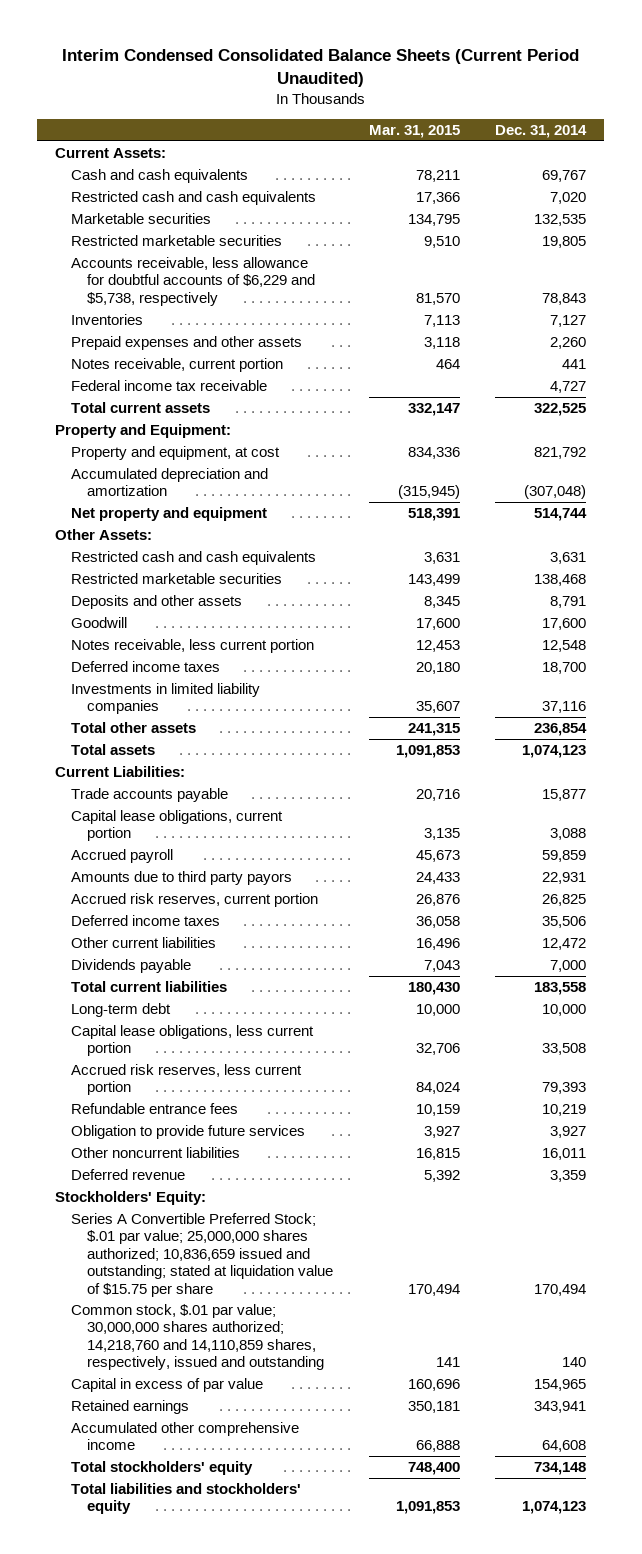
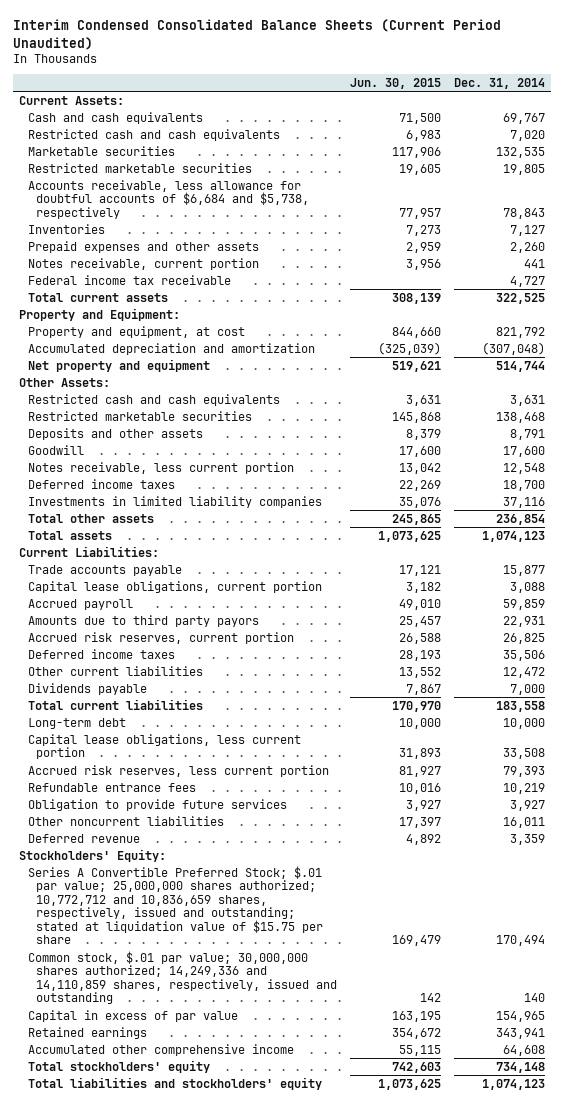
- | Mar. 31, 2015 | Dec. 31, 2014
+ | Jun. 30, 2015 | Dec. 31, 2014
- Accounts receivable, less allowance for doubtful accounts of $6,229 and $5,738, respectively | 81,570 | 78,843
+ Accounts receivable, less allowance for doubtful accounts of $6,684 and $5,738, respectively | 77,957 | 78,843
- Series A Convertible Preferred Stock; $.01 par value; 25,000,000 shares authorized; 10,836,659 issued and outstanding; stated at liquidation value of $15.75 per share | 170,494 | 170,494
- Common stock, $.01 par value; 30,000,000 shares authorized; 14,218,760 and 14,110,859 shares, respectively, issued and outstanding | 141 | 140
+ Series A Convertible Preferred Stock; $.01 par value; 25,000,000 shares authorized; 10,772,712 and 10,836,659 shares, respectively, issued and outstanding; stated at liquidation value of $15.75 per share | 169,479 | 170,494
+ Common stock, $.01 par value; 30,000,000 shares authorized; 14,249,336 and 14,110,859 shares, respectively, issued and outstanding | 142 | 140

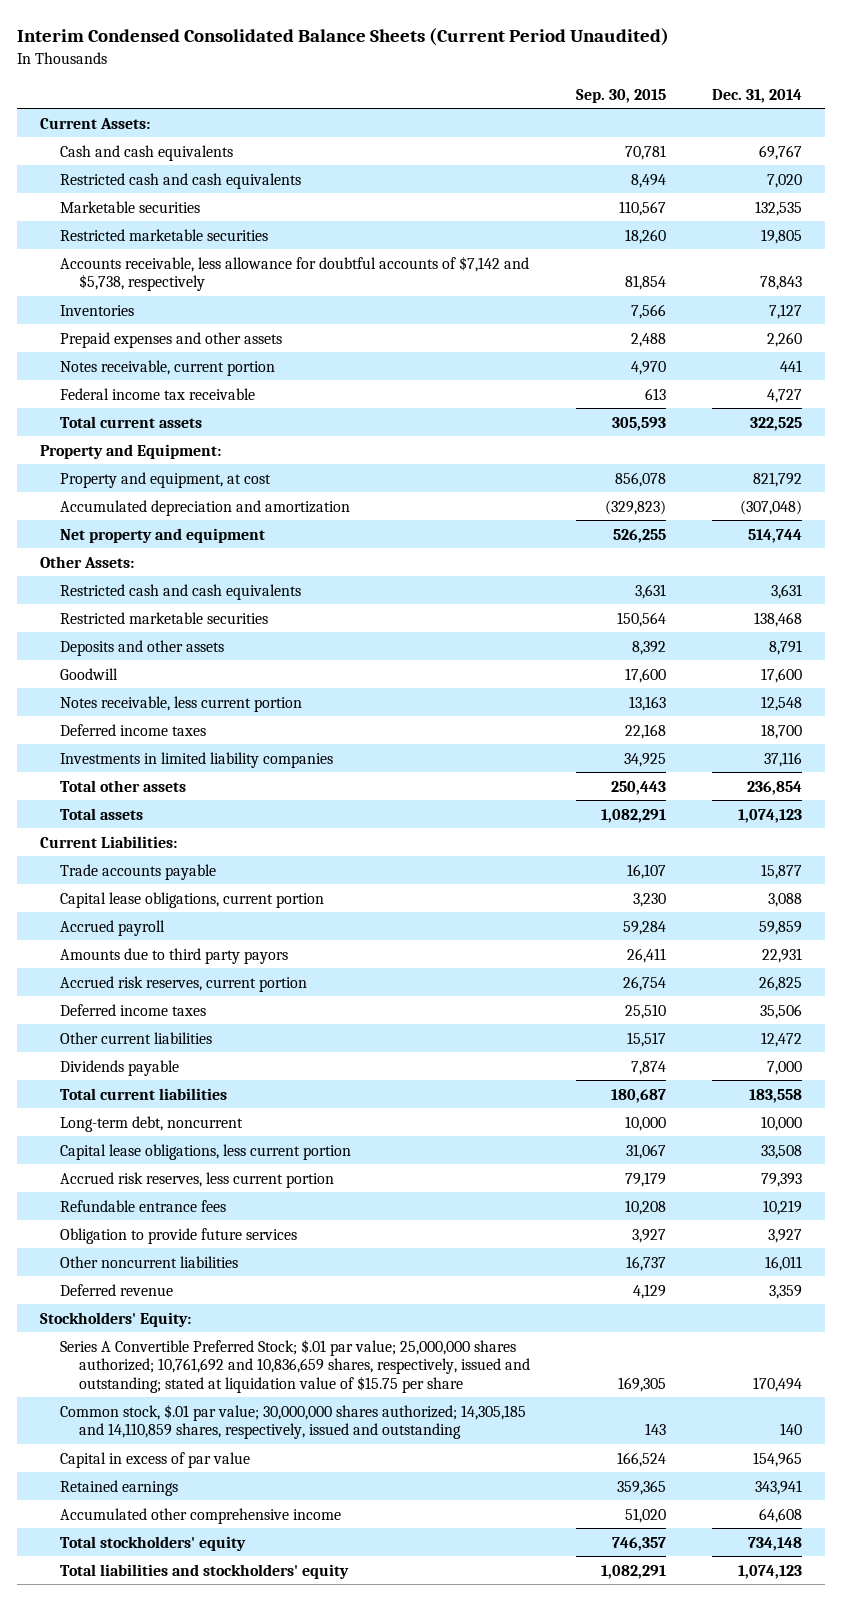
- | Jun. 30, 2015 | Dec. 31, 2014
+ | Sep. 30, 2015 | Dec. 31, 2014
- Accounts receivable, less allowance for doubtful accounts of $6,684 and $5,738, respectively | 77,957 | 78,843
+ Accounts receivable, less allowance for doubtful accounts of $7,142 and $5,738, respectively | 81,854 | 78,843
- Long-term debt | 10,000 | 10,000
+ Long-term debt, noncurrent | 10,000 | 10,000
- Series A Convertible Preferred Stock; $.01 par value; 25,000,000 shares authorized; 10,772,712 and 10,836,659 shares, respectively, issued and outstanding; stated at liquidation value of $15.75 per share | 169,479 | 170,494
- Common stock, $.01 par value; 30,000,000 shares authorized; 14,249,336 and 14,110,859 shares, respectively, issued and outstanding | 142 | 140
+ Series A Convertible Preferred Stock; $.01 par value; 25,000,000 shares authorized; 10,761,692 and 10,836,659 shares, respectively, issued and outstanding; stated at liquidation value of $15.75 per share | 169,305 | 170,494
+ Common stock, $.01 par value; 30,000,000 shares authorized; 14,305,185 and 14,110,859 shares, respectively, issued and outstanding | 143 | 140

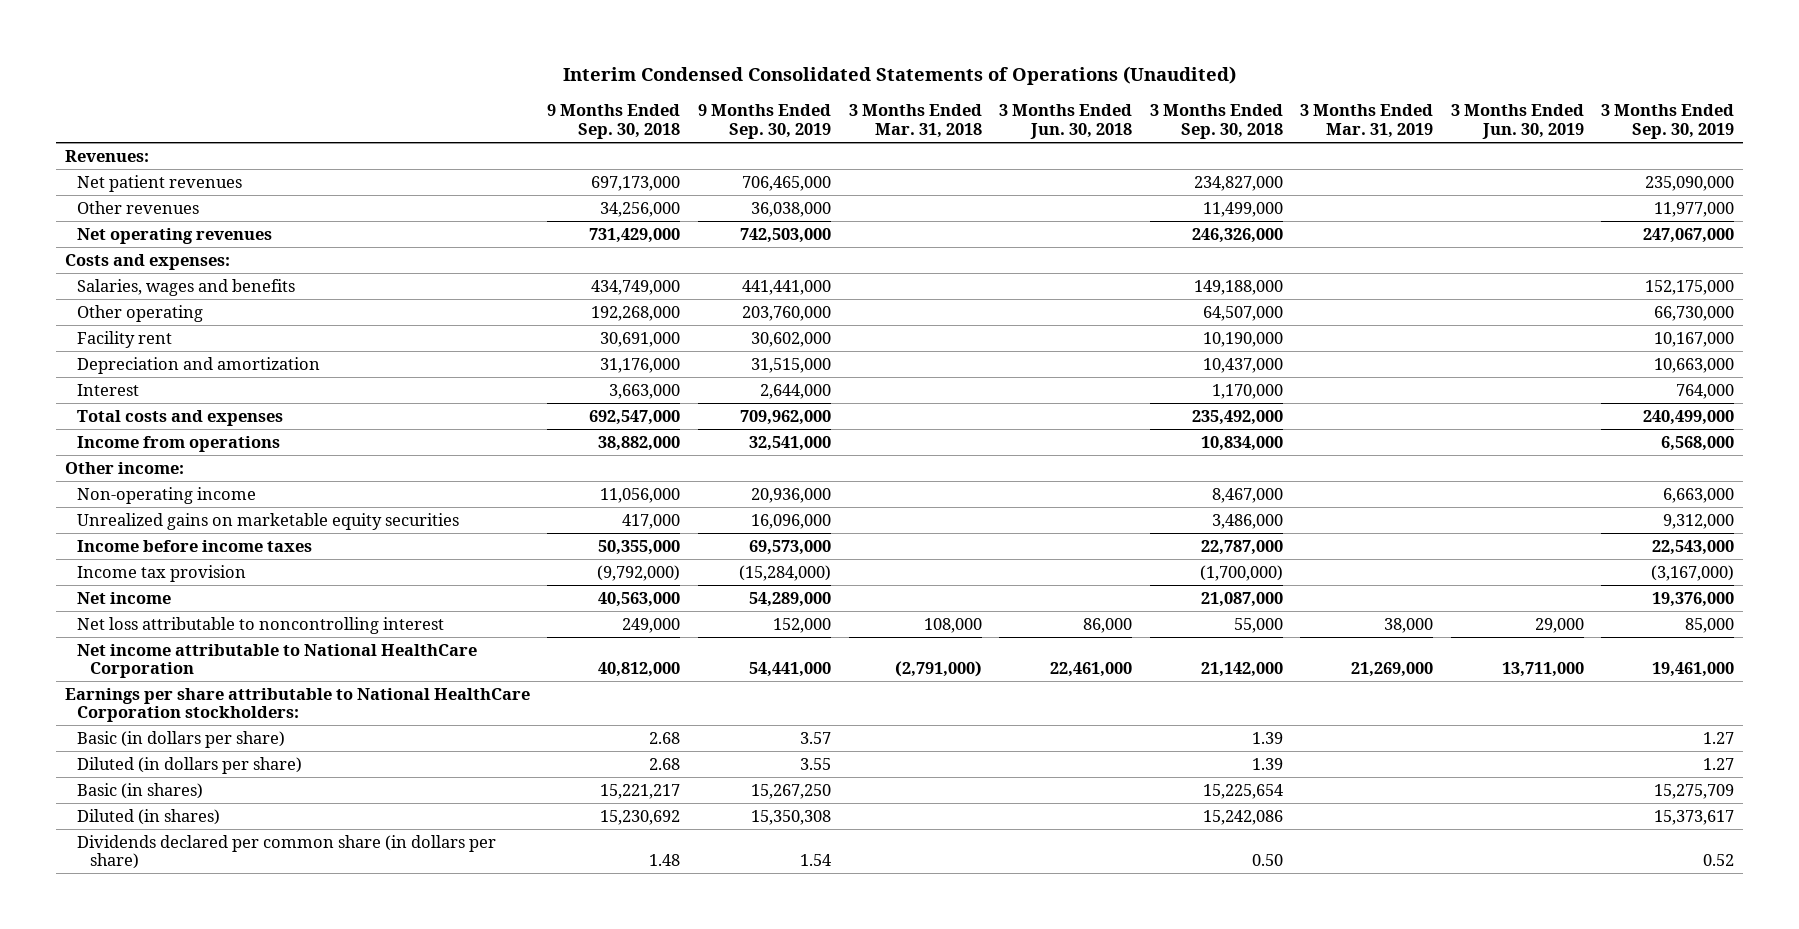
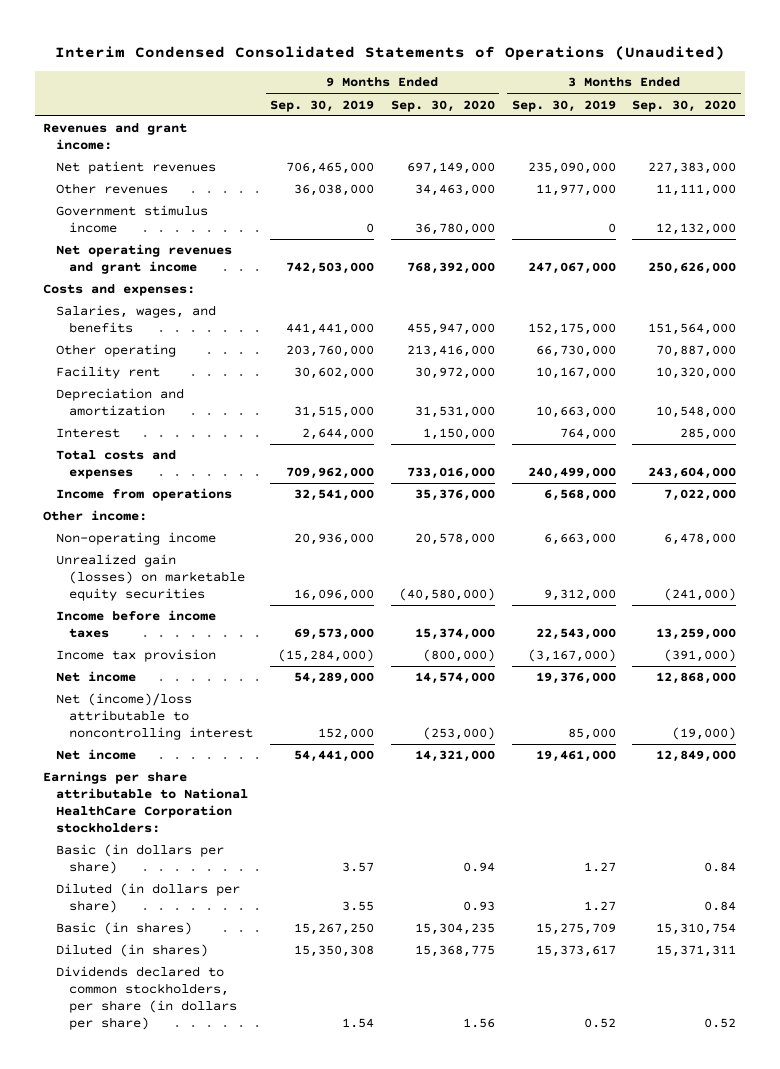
- | 9 Months Ended Sep. 30, 2018 | 9 Months Ended Sep. 30, 2019 | 3 Months Ended Mar. 31, 2018 | 3 Months Ended Jun. 30, 2018 | 3 Months Ended Sep. 30, 2018 | 3 Months Ended Mar. 31, 2019 | 3 Months Ended Jun. 30, 2019 | 3 Months Ended Sep. 30, 2019
+ | 9 Months Ended Sep. 30, 2019 | 9 Months Ended Sep. 30, 2020 | 3 Months Ended Sep. 30, 2019 | 3 Months Ended Sep. 30, 2020
- Revenues:
+ Revenues and grant income:
- Net operating revenues | 731,429,000 | 742,503,000 | | | 246,326,000 | | | 247,067,000
+ Government stimulus income | 0 | 36,780,000 | 0 | 12,132,000
+ Net operating revenues and grant income | 742,503,000 | 768,392,000 | 247,067,000 | 250,626,000
- Salaries, wages and benefits | 434,749,000 | 441,441,000 | | | 149,188,000 | | | 152,175,000
+ Salaries, wages, and benefits | 441,441,000 | 455,947,000 | 152,175,000 | 151,564,000
- Unrealized gains on marketable equity securities | 417,000 | 16,096,000 | | | 3,486,000 | | | 9,312,000
+ Unrealized gain (losses) on marketable equity securities | 16,096,000 | (40,580,000) | 9,312,000 | (241,000)
- Net loss attributable to noncontrolling interest | 249,000 | 152,000 | 108,000 | 86,000 | 55,000 | 38,000 | 29,000 | 85,000
- Net income attributable to National HealthCare Corporation | 40,812,000 | 54,441,000 | (2,791,000) | 22,461,000 | 21,142,000 | 21,269,000 | 13,711,000 | 19,461,000
+ Net (income)/loss attributable to noncontrolling interest | 152,000 | (253,000) | 85,000 | (19,000)
+ Net income | 54,441,000 | 14,321,000 | 19,461,000 | 12,849,000
- Dividends declared per common share (in dollars per share) | 1.48 | 1.54 | | | 0.50 | | | 0.52
+ Dividends declared to common stockholders, per share (in dollars per share) | 1.54 | 1.56 | 0.52 | 0.52

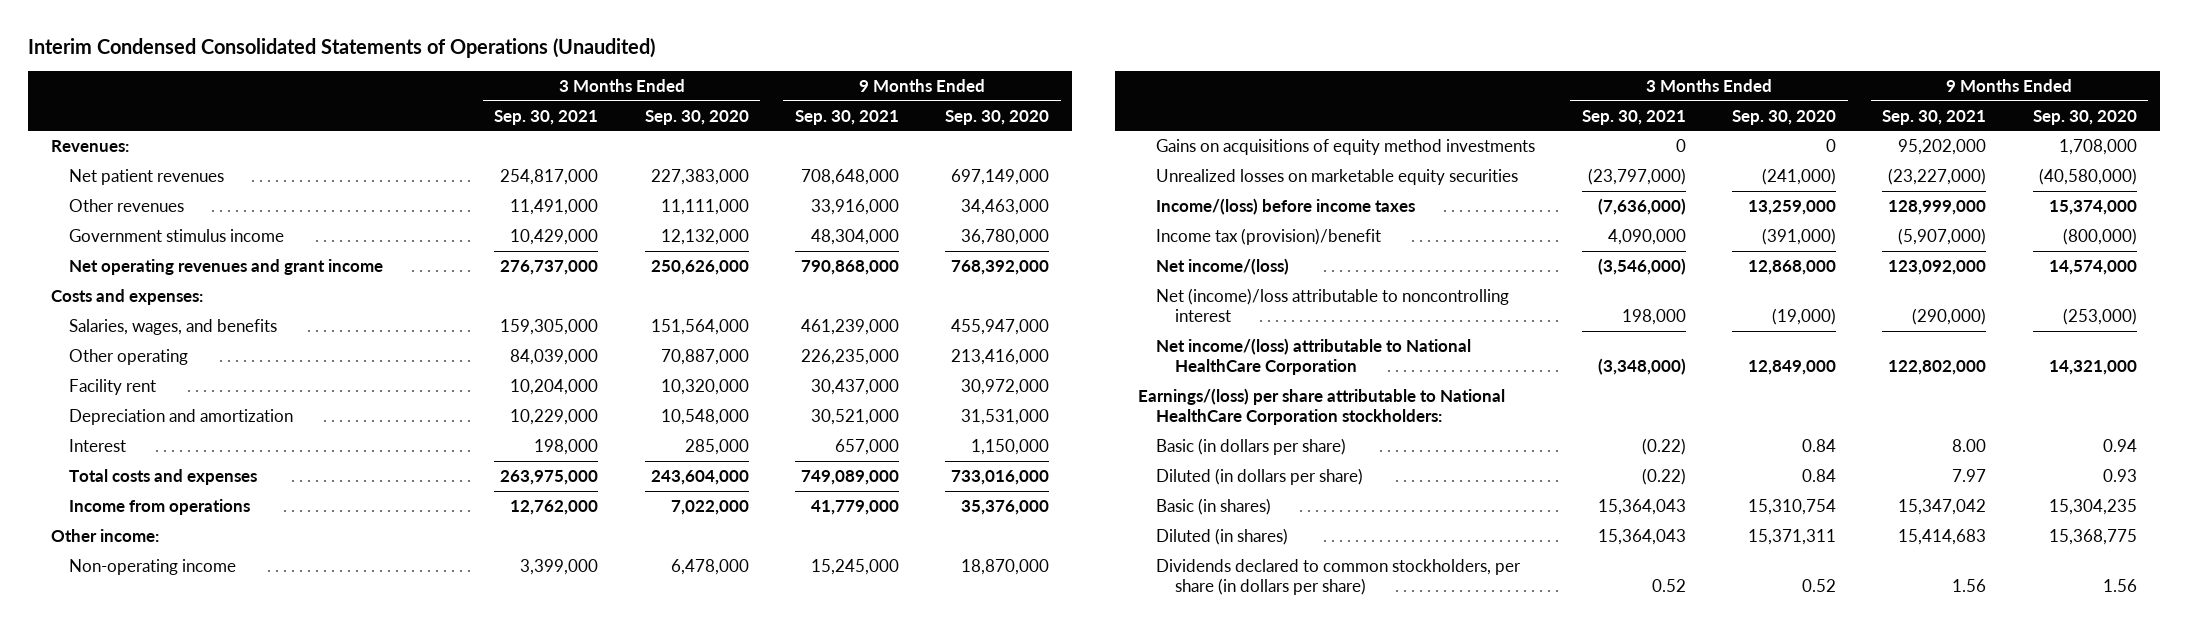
- | 9 Months Ended Sep. 30, 2019 | 9 Months Ended Sep. 30, 2020 | 3 Months Ended Sep. 30, 2019 | 3 Months Ended Sep. 30, 2020
+ | 3 Months Ended Sep. 30, 2021 | 3 Months Ended Sep. 30, 2020 | 9 Months Ended Sep. 30, 2021 | 9 Months Ended Sep. 30, 2020
- Revenues and grant income:
+ Revenues:
- Non-operating income | 20,936,000 | 20,578,000 | 6,663,000 | 6,478,000
- Unrealized gain (losses) on marketable equity securities | 16,096,000 | (40,580,000) | 9,312,000 | (241,000)
- Income before income taxes | 69,573,000 | 15,374,000 | 22,543,000 | 13,259,000
- Income tax provision | (15,284,000) | (800,000) | (3,167,000) | (391,000)
- Net income | 54,289,000 | 14,574,000 | 19,376,000 | 12,868,000
+ Non-operating income | 3,399,000 | 6,478,000 | 15,245,000 | 18,870,000
+ Gains on acquisitions of equity method investments | 0 | 0 | 95,202,000 | 1,708,000
+ Unrealized losses on marketable equity securities | (23,797,000) | (241,000) | (23,227,000) | (40,580,000)
+ Income/(loss) before income taxes | (7,636,000) | 13,259,000 | 128,999,000 | 15,374,000
+ Income tax (provision)/benefit | 4,090,000 | (391,000) | (5,907,000) | (800,000)
+ Net income/(loss) | (3,546,000) | 12,868,000 | 123,092,000 | 14,574,000
- Net income | 54,441,000 | 14,321,000 | 19,461,000 | 12,849,000
- Earnings per share attributable to National HealthCare Corporation stockholders:
+ Net income/(loss) attributable to National HealthCare Corporation | (3,348,000) | 12,849,000 | 122,802,000 | 14,321,000
+ Earnings/(loss) per share attributable to National HealthCare Corporation stockholders:

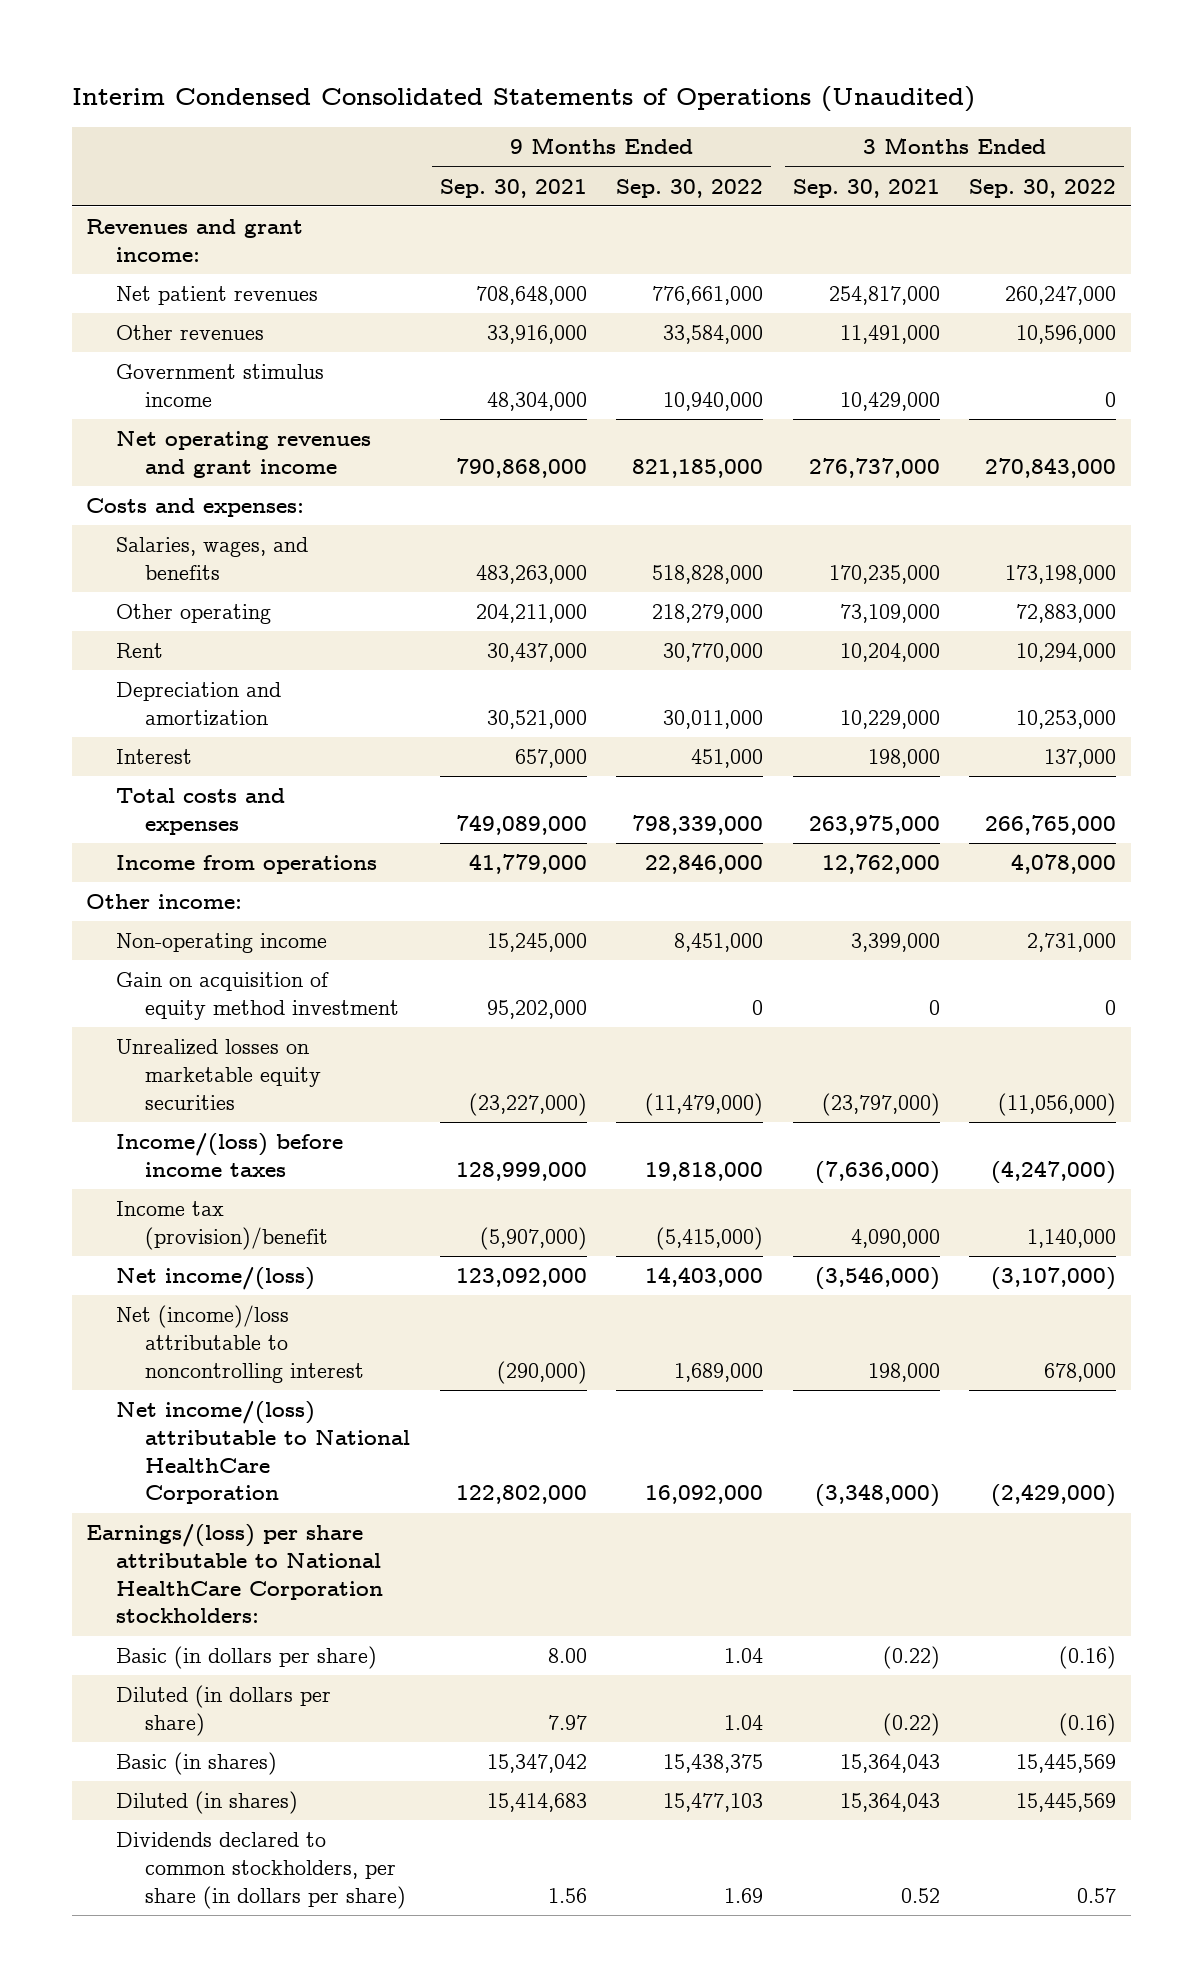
- | 3 Months Ended Sep. 30, 2021 | 3 Months Ended Sep. 30, 2020 | 9 Months Ended Sep. 30, 2021 | 9 Months Ended Sep. 30, 2020
+ | 9 Months Ended Sep. 30, 2021 | 9 Months Ended Sep. 30, 2022 | 3 Months Ended Sep. 30, 2021 | 3 Months Ended Sep. 30, 2022
- Revenues:
+ Revenues and grant income:
- Salaries, wages, and benefits | 159,305,000 | 151,564,000 | 461,239,000 | 455,947,000
- Other operating | 84,039,000 | 70,887,000 | 226,235,000 | 213,416,000
- Facility rent | 10,204,000 | 10,320,000 | 30,437,000 | 30,972,000
+ Salaries, wages, and benefits | 483,263,000 | 518,828,000 | 170,235,000 | 173,198,000
+ Other operating | 204,211,000 | 218,279,000 | 73,109,000 | 72,883,000
+ Rent | 30,437,000 | 30,770,000 | 10,204,000 | 10,294,000
- Gains on acquisitions of equity method investments | 0 | 0 | 95,202,000 | 1,708,000
+ Gain on acquisition of equity method investment | 95,202,000 | 0 | 0 | 0

